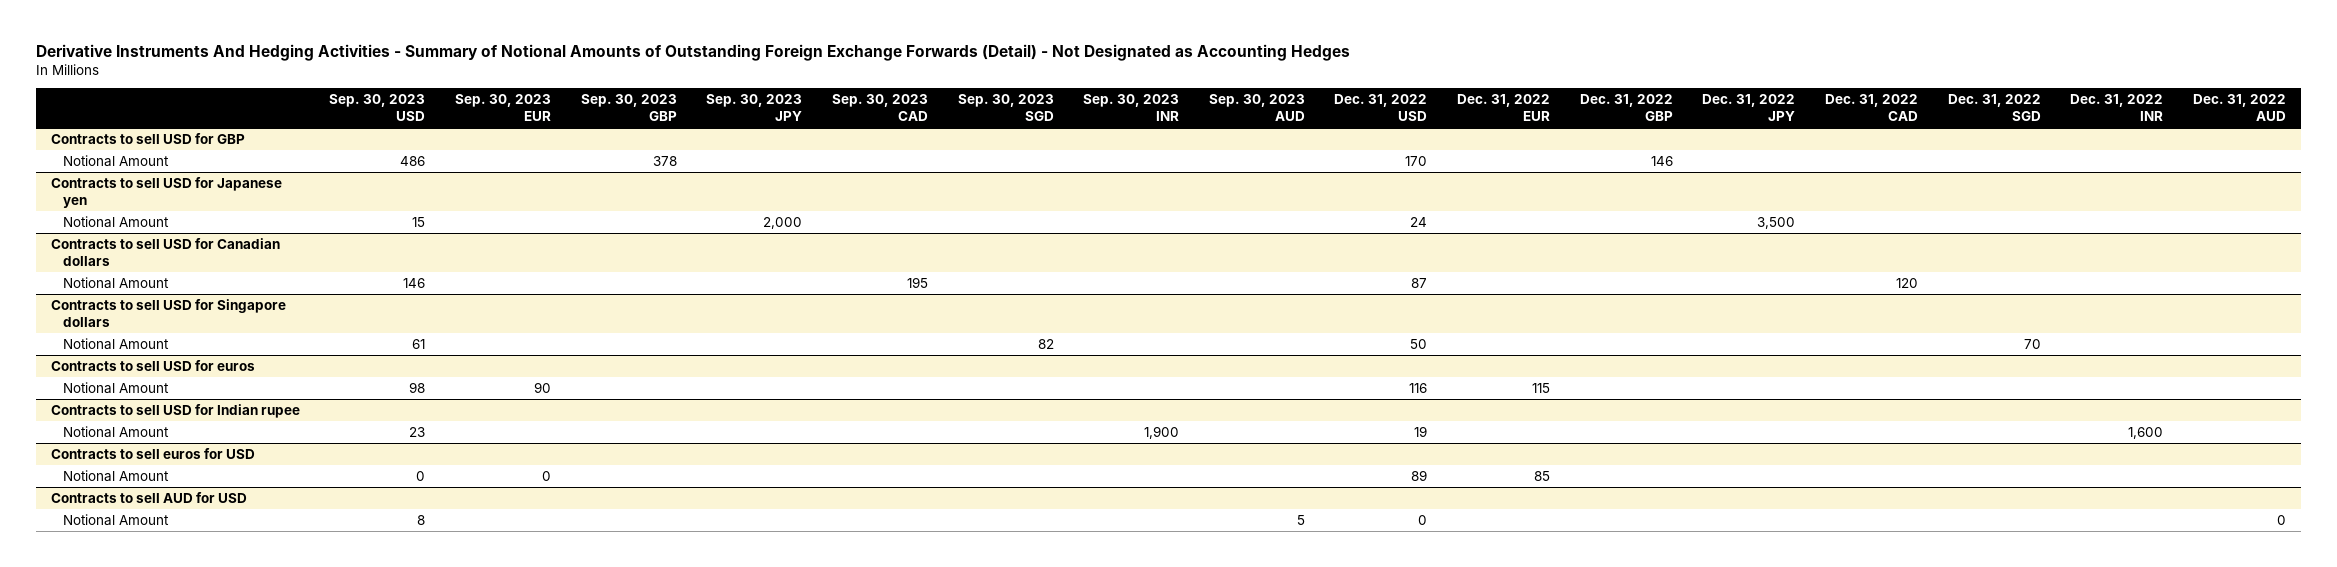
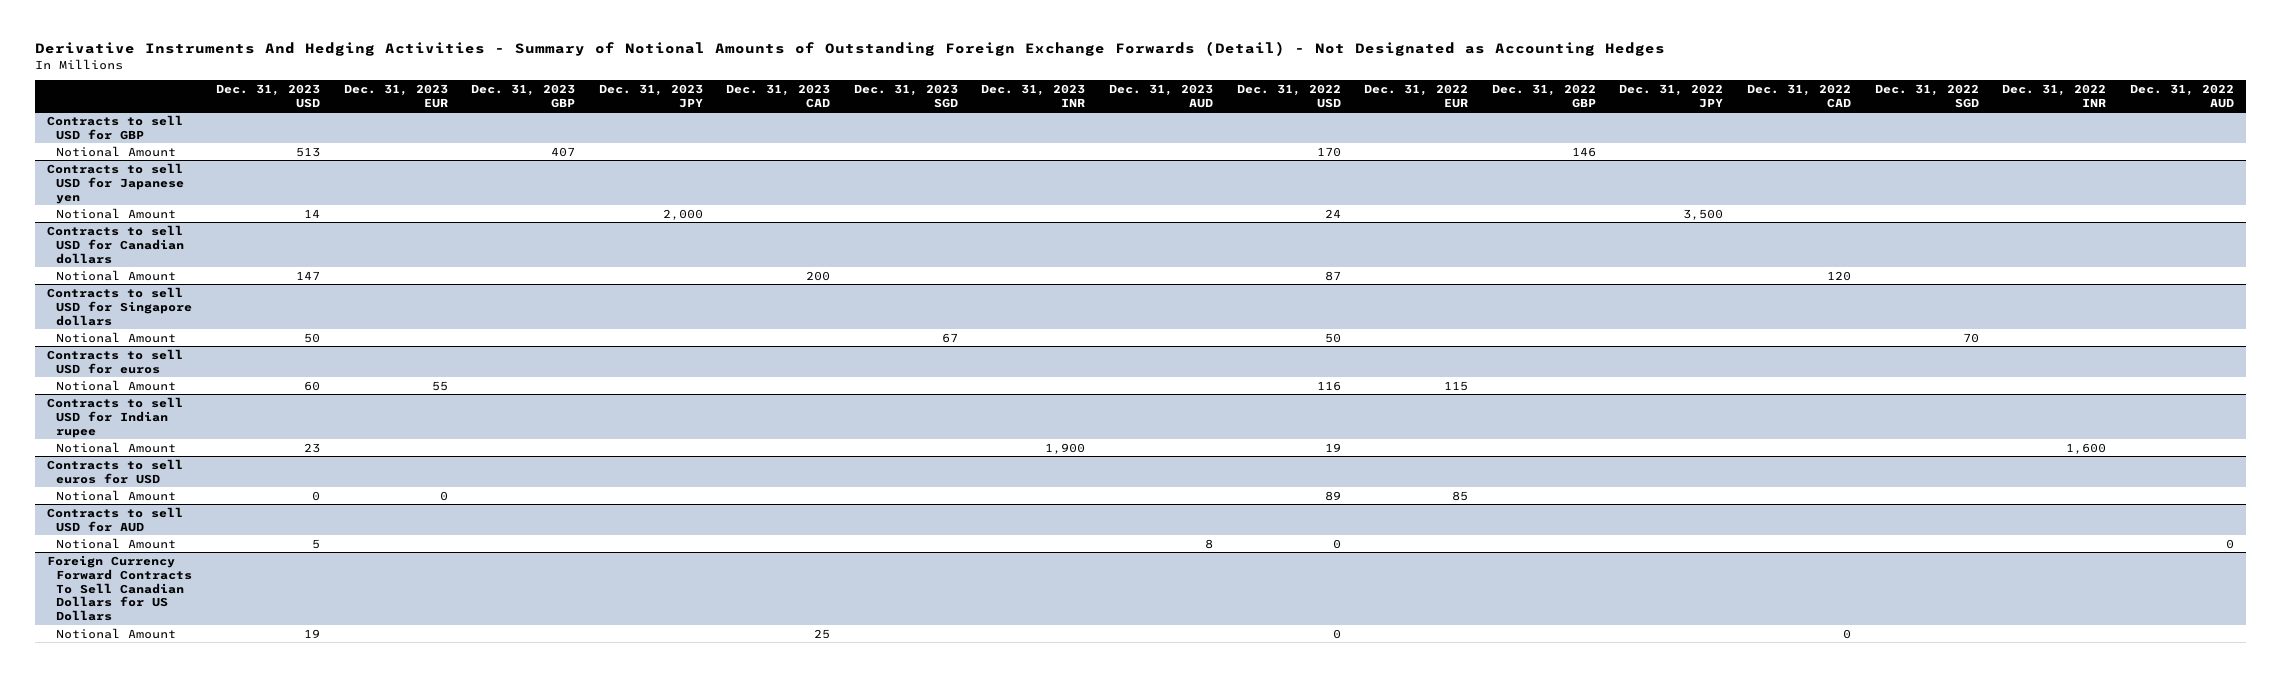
- | Sep. 30, 2023 USD | Sep. 30, 2023 EUR | Sep. 30, 2023 GBP | Sep. 30, 2023 JPY | Sep. 30, 2023 CAD | Sep. 30, 2023 SGD | Sep. 30, 2023 INR | Sep. 30, 2023 AUD | Dec. 31, 2022 USD | Dec. 31, 2022 EUR | Dec. 31, 2022 GBP | Dec. 31, 2022 JPY | Dec. 31, 2022 CAD | Dec. 31, 2022 SGD | Dec. 31, 2022 INR | Dec. 31, 2022 AUD
+ | Dec. 31, 2023 USD | Dec. 31, 2023 EUR | Dec. 31, 2023 GBP | Dec. 31, 2023 JPY | Dec. 31, 2023 CAD | Dec. 31, 2023 SGD | Dec. 31, 2023 INR | Dec. 31, 2023 AUD | Dec. 31, 2022 USD | Dec. 31, 2022 EUR | Dec. 31, 2022 GBP | Dec. 31, 2022 JPY | Dec. 31, 2022 CAD | Dec. 31, 2022 SGD | Dec. 31, 2022 INR | Dec. 31, 2022 AUD
- Contracts to sell AUD for USD
+ Contracts to sell USD for AUD
+ Foreign Currency Forward Contracts To Sell Canadian Dollars for US Dollars
+ Notional Amount | 19 | | | | 25 | | | | 0 | | | | 0 | | |

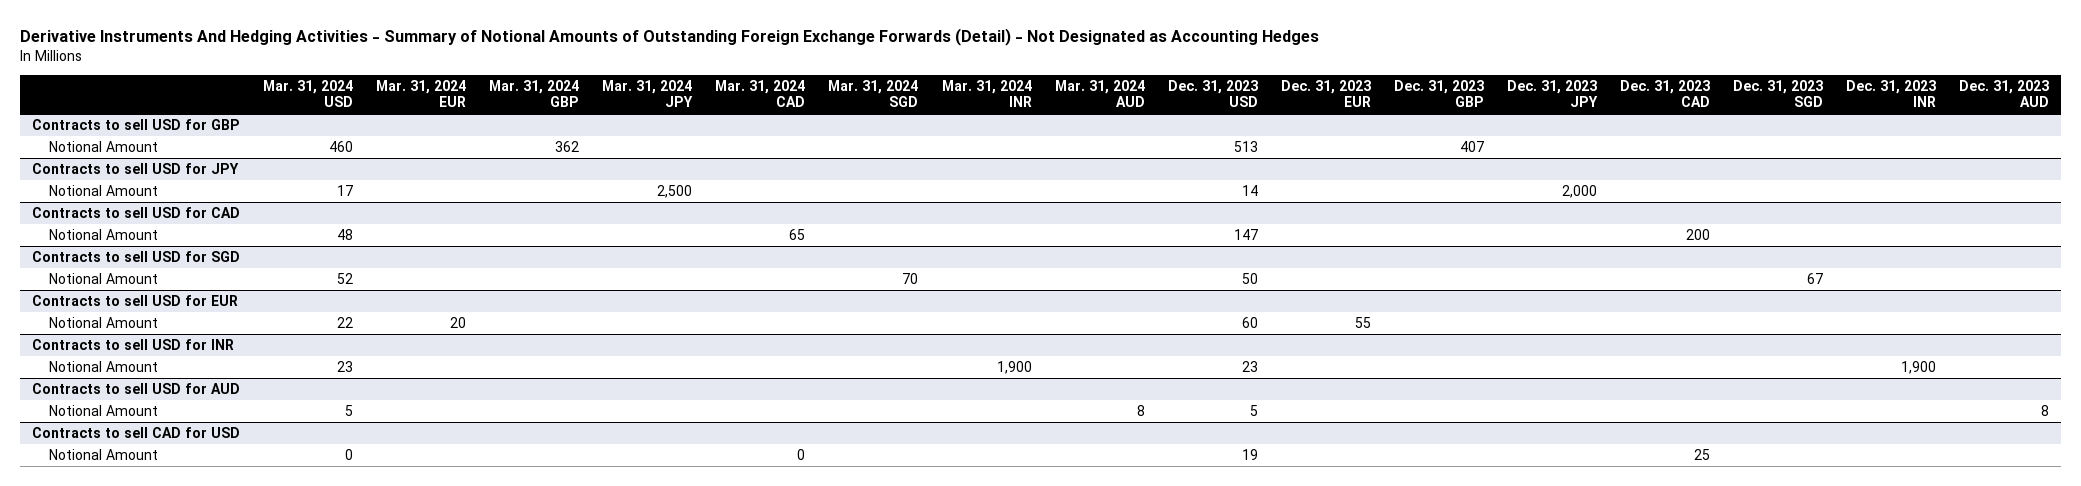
- | Dec. 31, 2023 USD | Dec. 31, 2023 EUR | Dec. 31, 2023 GBP | Dec. 31, 2023 JPY | Dec. 31, 2023 CAD | Dec. 31, 2023 SGD | Dec. 31, 2023 INR | Dec. 31, 2023 AUD | Dec. 31, 2022 USD | Dec. 31, 2022 EUR | Dec. 31, 2022 GBP | Dec. 31, 2022 JPY | Dec. 31, 2022 CAD | Dec. 31, 2022 SGD | Dec. 31, 2022 INR | Dec. 31, 2022 AUD
+ | Mar. 31, 2024 USD | Mar. 31, 2024 EUR | Mar. 31, 2024 GBP | Mar. 31, 2024 JPY | Mar. 31, 2024 CAD | Mar. 31, 2024 SGD | Mar. 31, 2024 INR | Mar. 31, 2024 AUD | Dec. 31, 2023 USD | Dec. 31, 2023 EUR | Dec. 31, 2023 GBP | Dec. 31, 2023 JPY | Dec. 31, 2023 CAD | Dec. 31, 2023 SGD | Dec. 31, 2023 INR | Dec. 31, 2023 AUD
- Contracts to sell USD for Japanese yen
+ Contracts to sell USD for JPY
- Contracts to sell USD for Canadian dollars
+ Contracts to sell USD for CAD
- Contracts to sell USD for Singapore dollars
+ Contracts to sell USD for SGD
- Contracts to sell USD for euros
+ Contracts to sell USD for EUR
- Contracts to sell USD for Indian rupee
+ Contracts to sell USD for INR
- Contracts to sell euros for USD
- Notional Amount | 0 | 0 | | | | | | | 89 | 85 | | | | | |
- Foreign Currency Forward Contracts To Sell Canadian Dollars for US Dollars
+ Contracts to sell CAD for USD

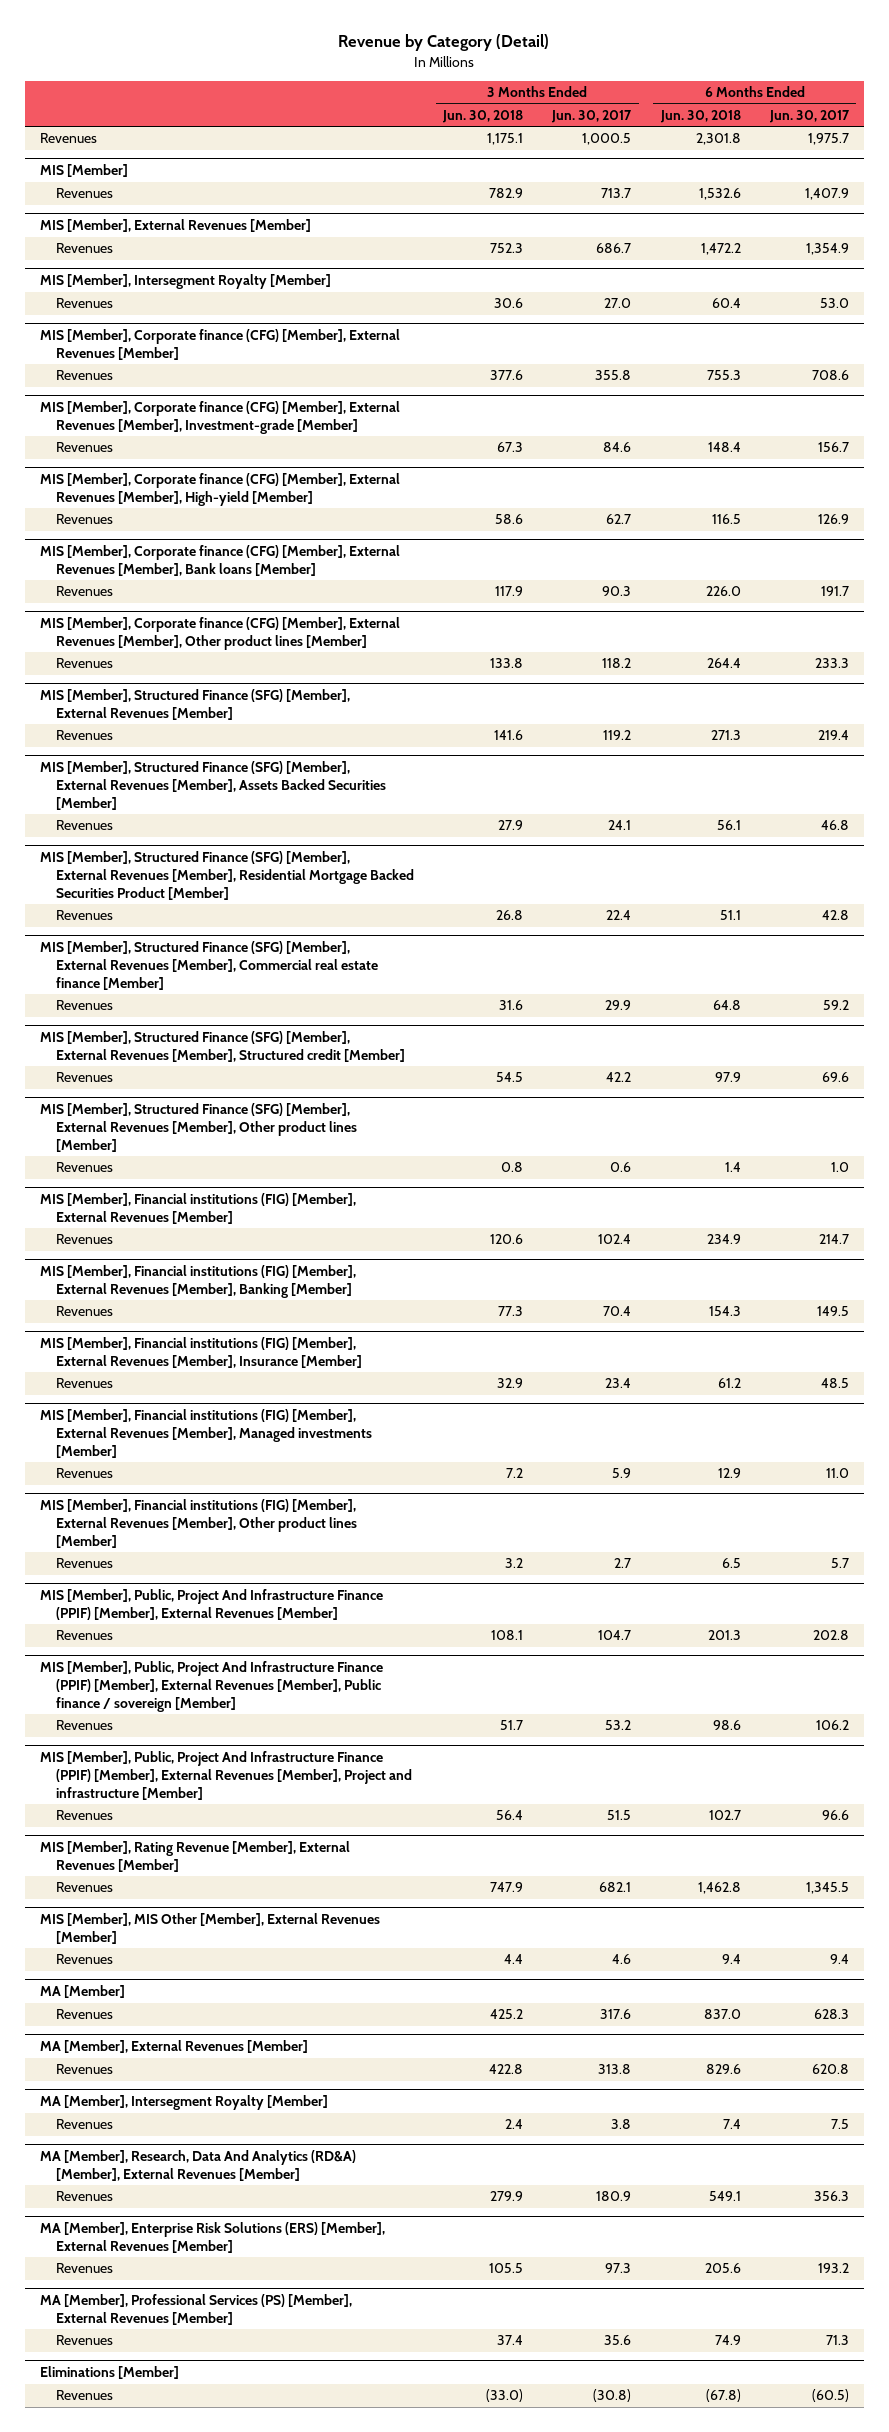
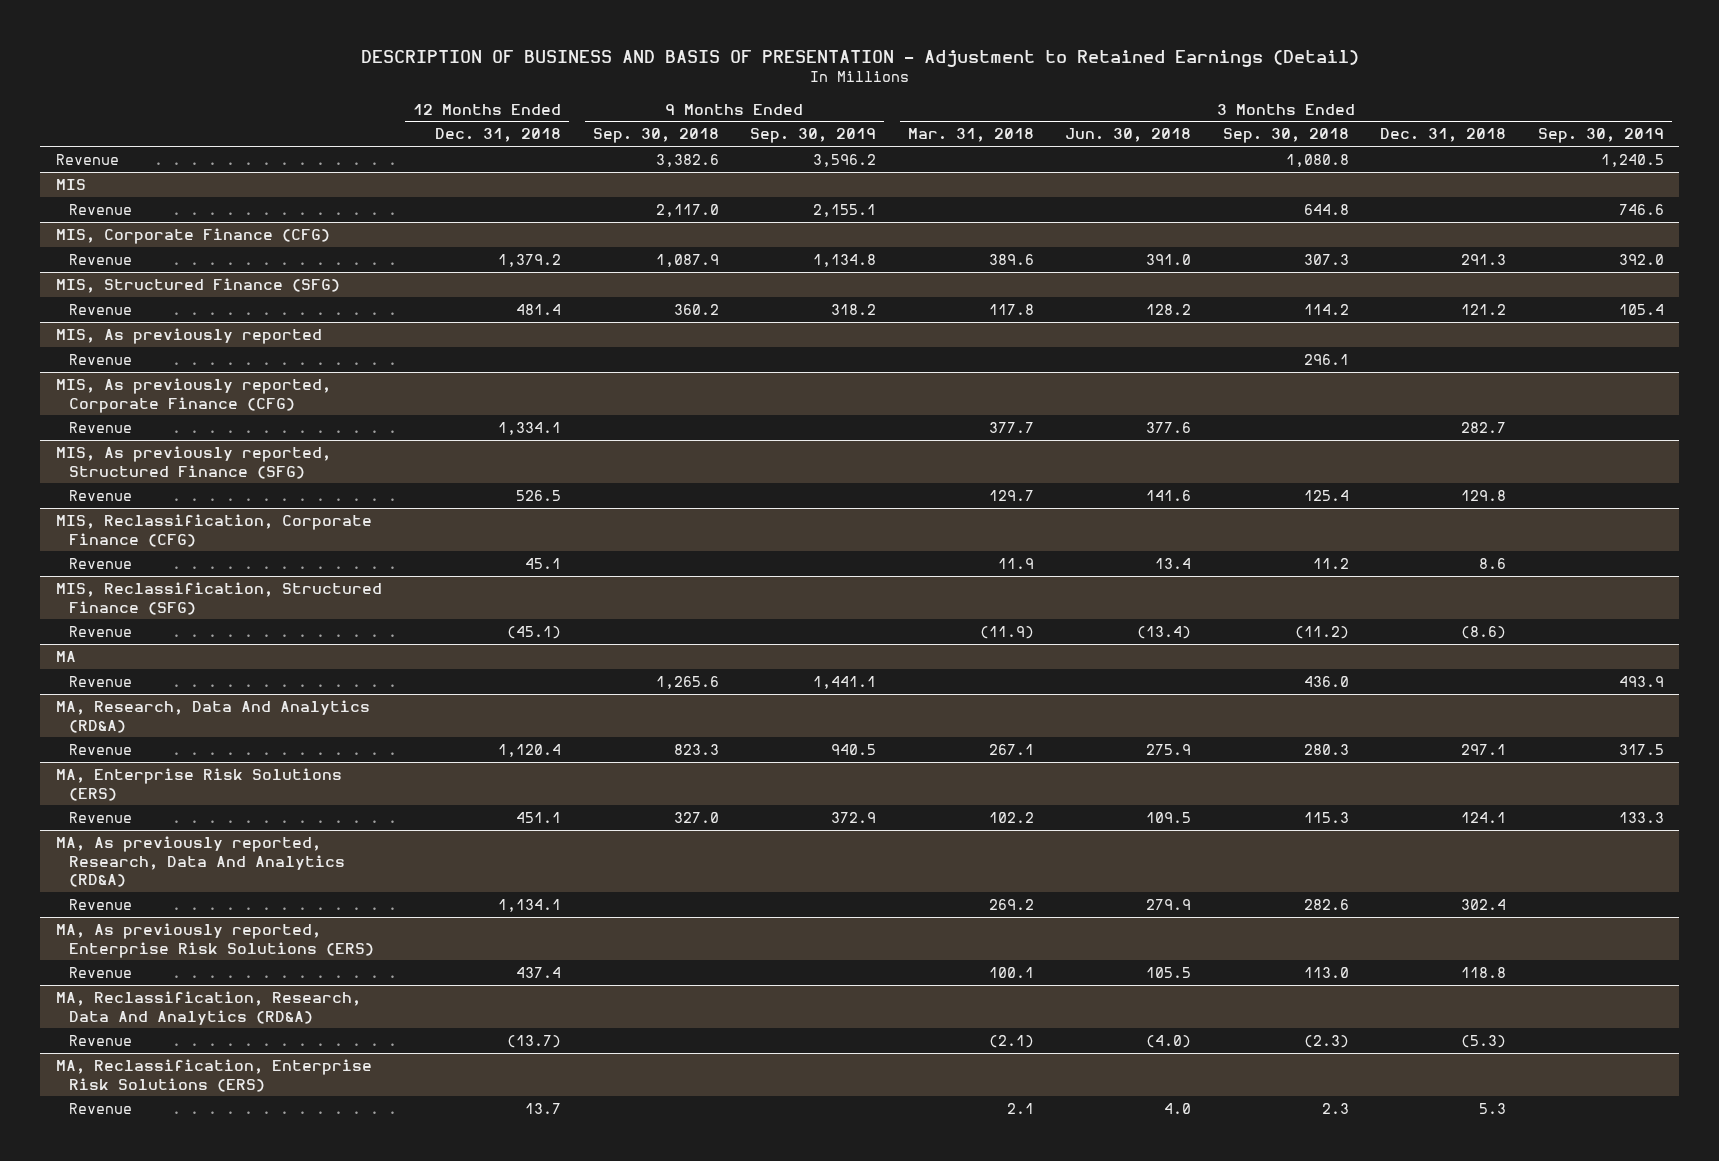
- Revenue by Category (Detail)
+ DESCRIPTION OF BUSINESS AND BASIS OF PRESENTATION - Adjustment to Retained Earnings (Detail)
- | 3 Months Ended Jun. 30, 2018 | 3 Months Ended Jun. 30, 2017 | 6 Months Ended Jun. 30, 2018 | 6 Months Ended Jun. 30, 2017
+ | 12 Months Ended Dec. 31, 2018 | 9 Months Ended Sep. 30, 2018 | 9 Months Ended Sep. 30, 2019 | 3 Months Ended Mar. 31, 2018 | 3 Months Ended Jun. 30, 2018 | 3 Months Ended Sep. 30, 2018 | 3 Months Ended Dec. 31, 2018 | 3 Months Ended Sep. 30, 2019
- Revenues | 1,175.1 | 1,000.5 | 2,301.8 | 1,975.7
- MIS [Member]
- Revenues | 782.9 | 713.7 | 1,532.6 | 1,407.9
- MIS [Member], External Revenues [Member]
- Revenues | 752.3 | 686.7 | 1,472.2 | 1,354.9
- MIS [Member], Intersegment Royalty [Member]
- Revenues | 30.6 | 27.0 | 60.4 | 53.0
- MIS [Member], Corporate finance (CFG) [Member], External Revenues [Member]
- Revenues | 377.6 | 355.8 | 755.3 | 708.6
- MIS [Member], Corporate finance (CFG) [Member], External Revenues [Member], Investment-grade [Member]
- Revenues | 67.3 | 84.6 | 148.4 | 156.7
- MIS [Member], Corporate finance (CFG) [Member], External Revenues [Member], High-yield [Member]
- Revenues | 58.6 | 62.7 | 116.5 | 126.9
- MIS [Member], Corporate finance (CFG) [Member], External Revenues [Member], Bank loans [Member]
- Revenues | 117.9 | 90.3 | 226.0 | 191.7
- MIS [Member], Corporate finance (CFG) [Member], External Revenues [Member], Other product lines [Member]
- Revenues | 133.8 | 118.2 | 264.4 | 233.3
- MIS [Member], Structured Finance (SFG) [Member], External Revenues [Member]
- Revenues | 141.6 | 119.2 | 271.3 | 219.4
- MIS [Member], Structured Finance (SFG) [Member], External Revenues [Member], Assets Backed Securities [Member]
- Revenues | 27.9 | 24.1 | 56.1 | 46.8
- MIS [Member], Structured Finance (SFG) [Member], External Revenues [Member], Residential Mortgage Backed Securities Product [Member]
- Revenues | 26.8 | 22.4 | 51.1 | 42.8
- MIS [Member], Structured Finance (SFG) [Member], External Revenues [Member], Commercial real estate finance [Member]
- Revenues | 31.6 | 29.9 | 64.8 | 59.2
- MIS [Member], Structured Finance (SFG) [Member], External Revenues [Member], Structured credit [Member]
- Revenues | 54.5 | 42.2 | 97.9 | 69.6
- MIS [Member], Structured Finance (SFG) [Member], External Revenues [Member], Other product lines [Member]
- Revenues | 0.8 | 0.6 | 1.4 | 1.0
- MIS [Member], Financial institutions (FIG) [Member], External Revenues [Member]
- Revenues | 120.6 | 102.4 | 234.9 | 214.7
- MIS [Member], Financial institutions (FIG) [Member], External Revenues [Member], Banking [Member]
- Revenues | 77.3 | 70.4 | 154.3 | 149.5
- MIS [Member], Financial institutions (FIG) [Member], External Revenues [Member], Insurance [Member]
- Revenues | 32.9 | 23.4 | 61.2 | 48.5
- MIS [Member], Financial institutions (FIG) [Member], External Revenues [Member], Managed investments [Member]
- Revenues | 7.2 | 5.9 | 12.9 | 11.0
- MIS [Member], Financial institutions (FIG) [Member], External Revenues [Member], Other product lines [Member]
- Revenues | 3.2 | 2.7 | 6.5 | 5.7
- MIS [Member], Public, Project And Infrastructure Finance (PPIF) [Member], External Revenues [Member]
- Revenues | 108.1 | 104.7 | 201.3 | 202.8
- MIS [Member], Public, Project And Infrastructure Finance (PPIF) [Member], External Revenues [Member], Public finance / sovereign [Member]
- Revenues | 51.7 | 53.2 | 98.6 | 106.2
- MIS [Member], Public, Project And Infrastructure Finance (PPIF) [Member], External Revenues [Member], Project and infrastructure [Member]
- Revenues | 56.4 | 51.5 | 102.7 | 96.6
- MIS [Member], Rating Revenue [Member], External Revenues [Member]
- Revenues | 747.9 | 682.1 | 1,462.8 | 1,345.5
- MIS [Member], MIS Other [Member], External Revenues [Member]
- Revenues | 4.4 | 4.6 | 9.4 | 9.4
- MA [Member]
- Revenues | 425.2 | 317.6 | 837.0 | 628.3
- MA [Member], External Revenues [Member]
- Revenues | 422.8 | 313.8 | 829.6 | 620.8
- MA [Member], Intersegment Royalty [Member]
- Revenues | 2.4 | 3.8 | 7.4 | 7.5
- MA [Member], Research, Data And Analytics (RD&A) [Member], External Revenues [Member]
- Revenues | 279.9 | 180.9 | 549.1 | 356.3
- MA [Member], Enterprise Risk Solutions (ERS) [Member], External Revenues [Member]
- Revenues | 105.5 | 97.3 | 205.6 | 193.2
- MA [Member], Professional Services (PS) [Member], External Revenues [Member]
- Revenues | 37.4 | 35.6 | 74.9 | 71.3
- Eliminations [Member]
- Revenues | (33.0) | (30.8) | (67.8) | (60.5)
+ Revenue | | 3,382.6 | 3,596.2 | | | 1,080.8 | | 1,240.5
+ MIS
+ Revenue | | 2,117.0 | 2,155.1 | | | 644.8 | | 746.6
+ MIS, Corporate Finance (CFG)
+ Revenue | 1,379.2 | 1,087.9 | 1,134.8 | 389.6 | 391.0 | 307.3 | 291.3 | 392.0
+ MIS, Structured Finance (SFG)
+ Revenue | 481.4 | 360.2 | 318.2 | 117.8 | 128.2 | 114.2 | 121.2 | 105.4
+ MIS, As previously reported
+ Revenue | | | | | | 296.1 | |
+ MIS, As previously reported, Corporate Finance (CFG)
+ Revenue | 1,334.1 | | | 377.7 | 377.6 | | 282.7 |
+ MIS, As previously reported, Structured Finance (SFG)
+ Revenue | 526.5 | | | 129.7 | 141.6 | 125.4 | 129.8 |
+ MIS, Reclassification, Corporate Finance (CFG)
+ Revenue | 45.1 | | | 11.9 | 13.4 | 11.2 | 8.6 |
+ MIS, Reclassification, Structured Finance (SFG)
+ Revenue | (45.1) | | | (11.9) | (13.4) | (11.2) | (8.6) |
+ MA
+ Revenue | | 1,265.6 | 1,441.1 | | | 436.0 | | 493.9
+ MA, Research, Data And Analytics (RD&A)
+ Revenue | 1,120.4 | 823.3 | 940.5 | 267.1 | 275.9 | 280.3 | 297.1 | 317.5
+ MA, Enterprise Risk Solutions (ERS)
+ Revenue | 451.1 | 327.0 | 372.9 | 102.2 | 109.5 | 115.3 | 124.1 | 133.3
+ MA, As previously reported, Research, Data And Analytics (RD&A)
+ Revenue | 1,134.1 | | | 269.2 | 279.9 | 282.6 | 302.4 |
+ MA, As previously reported, Enterprise Risk Solutions (ERS)
+ Revenue | 437.4 | | | 100.1 | 105.5 | 113.0 | 118.8 |
+ MA, Reclassification, Research, Data And Analytics (RD&A)
+ Revenue | (13.7) | | | (2.1) | (4.0) | (2.3) | (5.3) |
+ MA, Reclassification, Enterprise Risk Solutions (ERS)
+ Revenue | 13.7 | | | 2.1 | 4.0 | 2.3 | 5.3 |

